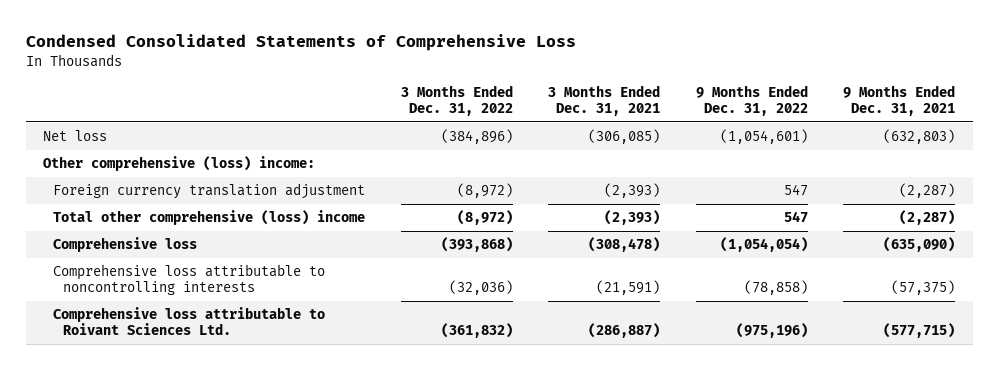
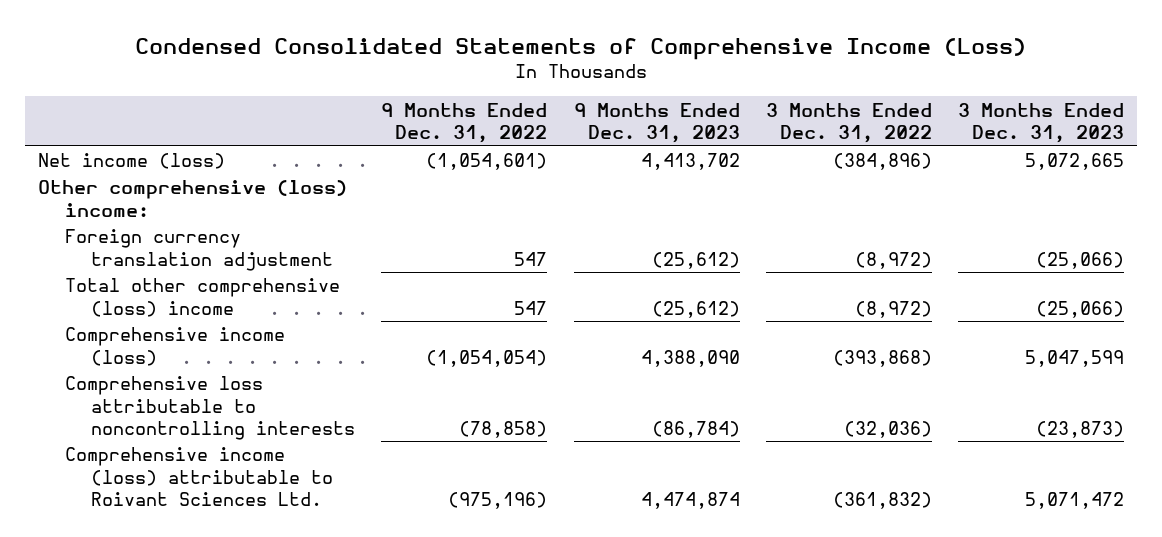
- Condensed Consolidated Statements of Comprehensive Loss
+ Condensed Consolidated Statements of Comprehensive Income (Loss)
- | 3 Months Ended Dec. 31, 2022 | 3 Months Ended Dec. 31, 2021 | 9 Months Ended Dec. 31, 2022 | 9 Months Ended Dec. 31, 2021
+ | 9 Months Ended Dec. 31, 2022 | 9 Months Ended Dec. 31, 2023 | 3 Months Ended Dec. 31, 2022 | 3 Months Ended Dec. 31, 2023
- Net loss | (384,896) | (306,085) | (1,054,601) | (632,803)
+ Net income (loss) | (1,054,601) | 4,413,702 | (384,896) | 5,072,665
- Comprehensive loss | (393,868) | (308,478) | (1,054,054) | (635,090)
+ Comprehensive income (loss) | (1,054,054) | 4,388,090 | (393,868) | 5,047,599
- Comprehensive loss attributable to Roivant Sciences Ltd. | (361,832) | (286,887) | (975,196) | (577,715)
+ Comprehensive income (loss) attributable to Roivant Sciences Ltd. | (975,196) | 4,474,874 | (361,832) | 5,071,472

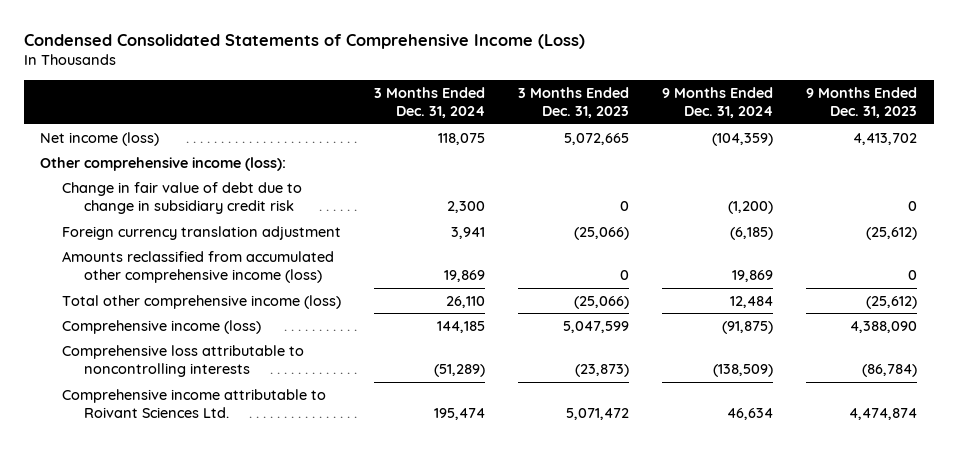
- | 9 Months Ended Dec. 31, 2022 | 9 Months Ended Dec. 31, 2023 | 3 Months Ended Dec. 31, 2022 | 3 Months Ended Dec. 31, 2023
+ | 3 Months Ended Dec. 31, 2024 | 3 Months Ended Dec. 31, 2023 | 9 Months Ended Dec. 31, 2024 | 9 Months Ended Dec. 31, 2023
- Other comprehensive (loss) income:
+ Other comprehensive income (loss):
+ Change in fair value of debt due to change in subsidiary credit risk | 2,300 | 0 | (1,200) | 0
- Total other comprehensive (loss) income | 547 | (25,612) | (8,972) | (25,066)
+ Amounts reclassified from accumulated other comprehensive income (loss) | 19,869 | 0 | 19,869 | 0
+ Total other comprehensive income (loss) | 26,110 | (25,066) | 12,484 | (25,612)
- Comprehensive income (loss) attributable to Roivant Sciences Ltd. | (975,196) | 4,474,874 | (361,832) | 5,071,472
+ Comprehensive income attributable to Roivant Sciences Ltd. | 195,474 | 5,071,472 | 46,634 | 4,474,874

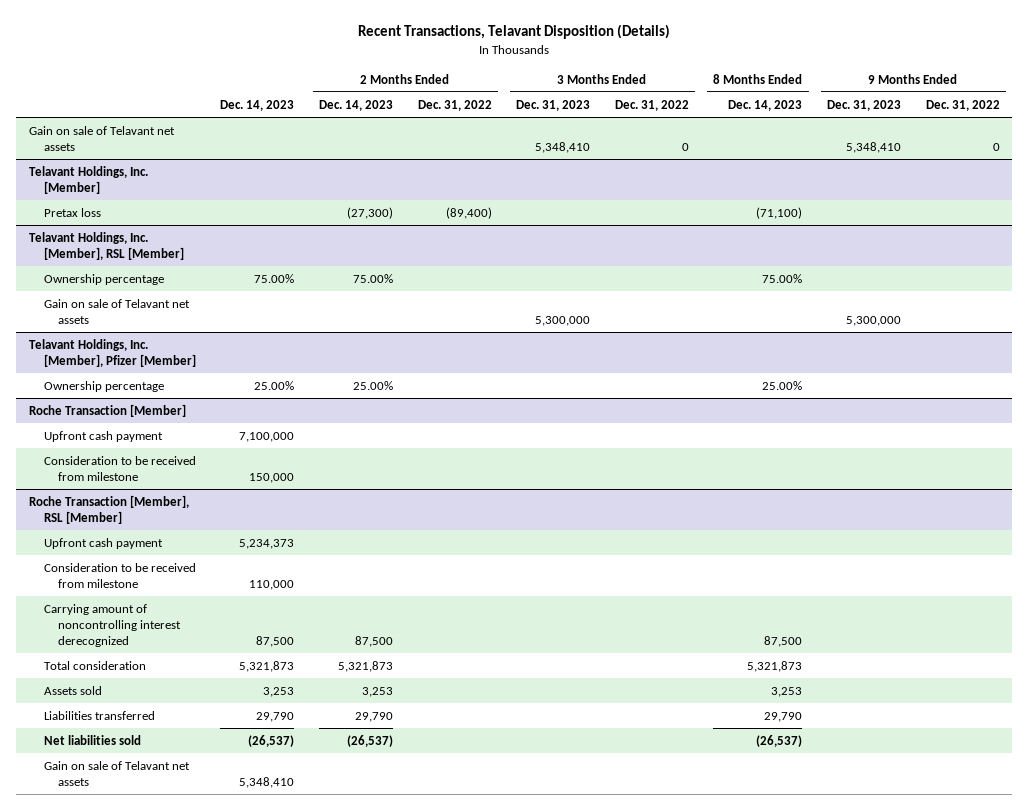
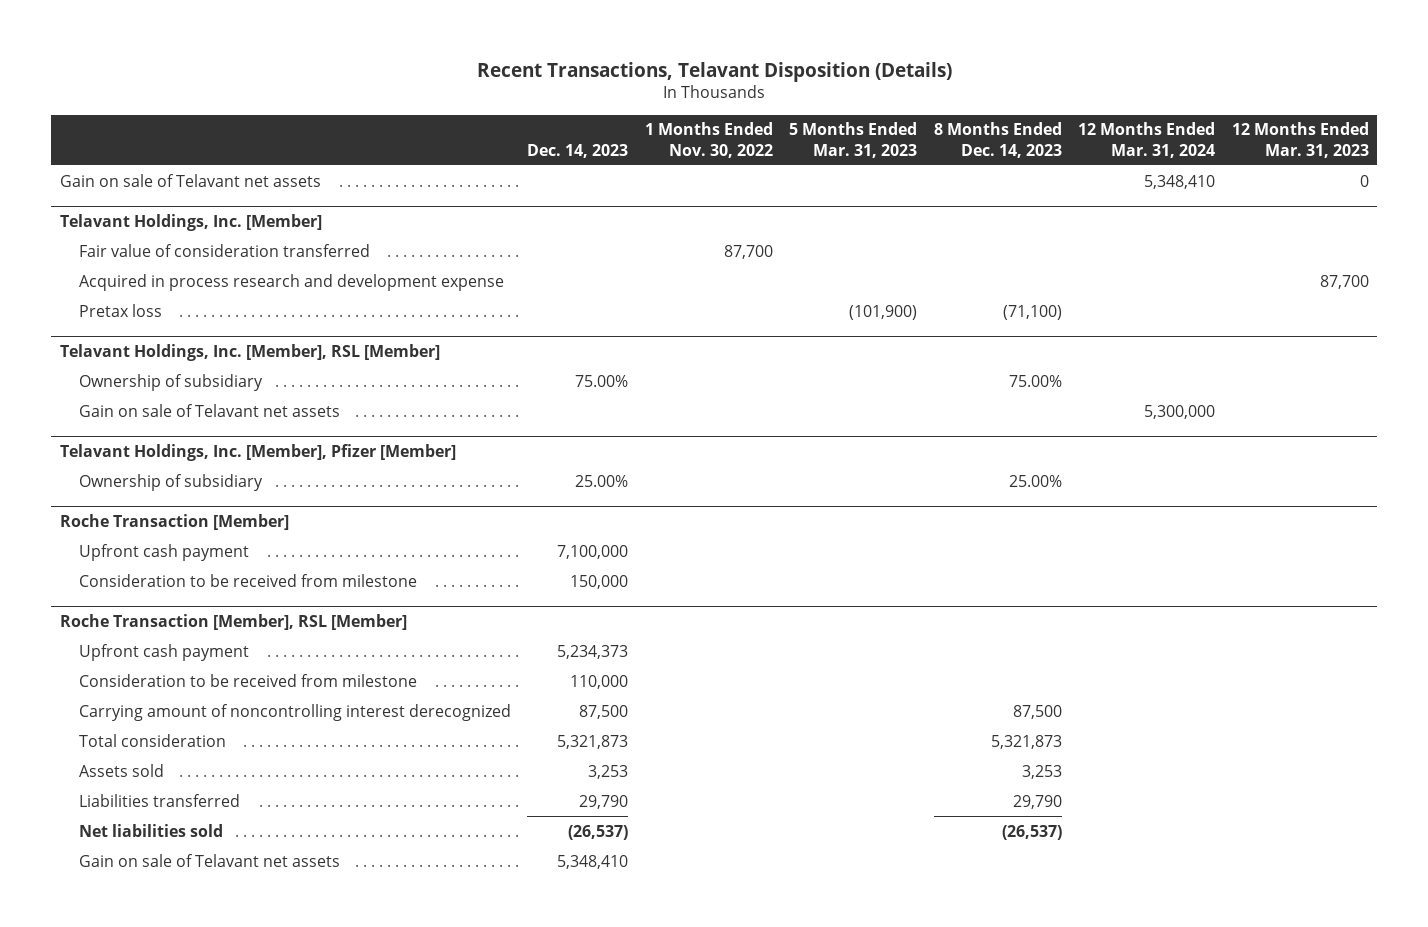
- | Dec. 14, 2023 | 2 Months Ended Dec. 14, 2023 | 2 Months Ended Dec. 31, 2022 | 3 Months Ended Dec. 31, 2023 | 3 Months Ended Dec. 31, 2022 | 8 Months Ended Dec. 14, 2023 | 9 Months Ended Dec. 31, 2023 | 9 Months Ended Dec. 31, 2022
+ | Dec. 14, 2023 | 1 Months Ended Nov. 30, 2022 | 5 Months Ended Mar. 31, 2023 | 8 Months Ended Dec. 14, 2023 | 12 Months Ended Mar. 31, 2024 | 12 Months Ended Mar. 31, 2023
@ Telavant Holdings, Inc. [Member]
+ Fair value of consideration transferred | | 87,700 | | | |
+ Acquired in process research and development expense | | | | | | 87,700
@ Telavant Holdings, Inc. [Member], RSL [Member]
- Ownership percentage | 75.00% | 75.00% | | | | 75.00% | |
+ Ownership of subsidiary | 75.00% | | | 75.00% | |
@ Telavant Holdings, Inc. [Member], Pfizer [Member]
- Ownership percentage | 25.00% | 25.00% | | | | 25.00% | |
+ Ownership of subsidiary | 25.00% | | | 25.00% | |

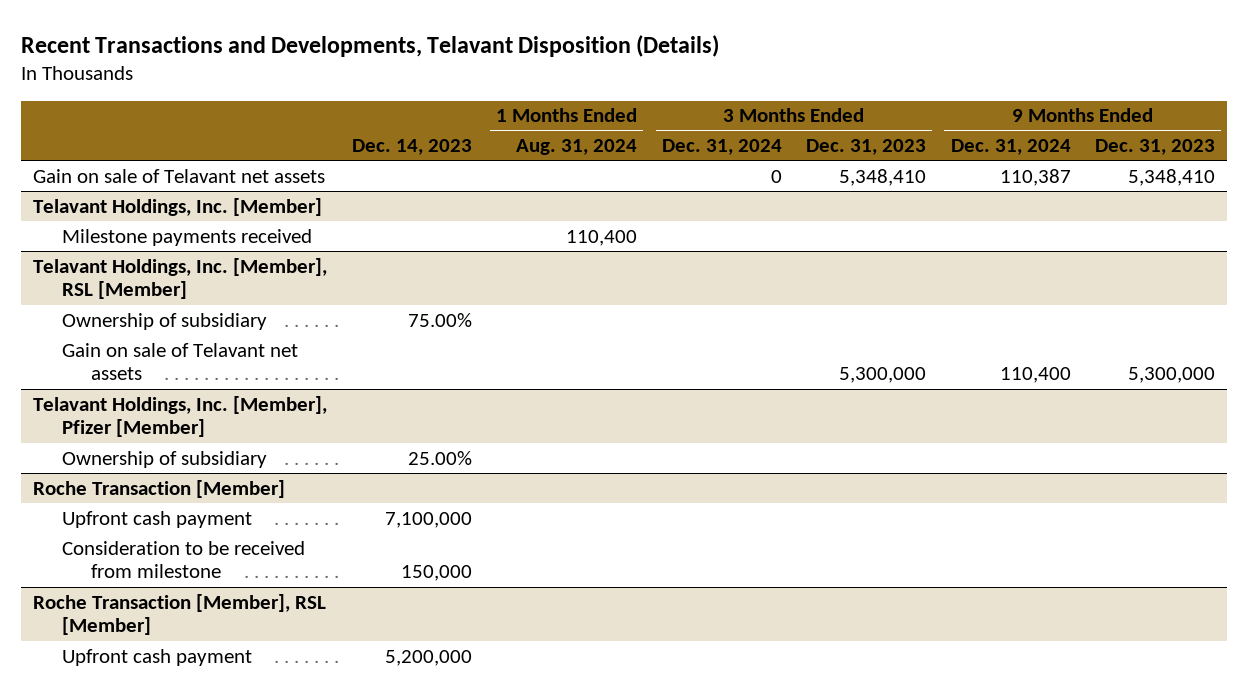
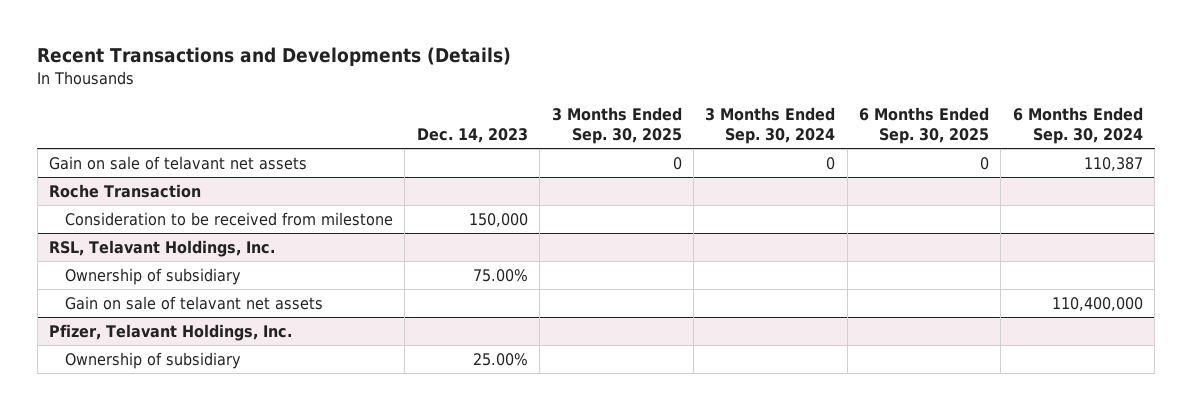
- Recent Transactions and Developments, Telavant Disposition (Details)
+ Recent Transactions and Developments (Details)
- | Dec. 14, 2023 | 1 Months Ended Aug. 31, 2024 | 3 Months Ended Dec. 31, 2024 | 3 Months Ended Dec. 31, 2023 | 9 Months Ended Dec. 31, 2024 | 9 Months Ended Dec. 31, 2023
+ | Dec. 14, 2023 | 3 Months Ended Sep. 30, 2025 | 3 Months Ended Sep. 30, 2024 | 6 Months Ended Sep. 30, 2025 | 6 Months Ended Sep. 30, 2024
- Gain on sale of Telavant net assets | | | 0 | 5,348,410 | 110,387 | 5,348,410
- Telavant Holdings, Inc. [Member]
- Milestone payments received | | 110,400 | | | |
- Telavant Holdings, Inc. [Member], RSL [Member]
+ Gain on sale of telavant net assets | | 0 | 0 | 0 | 110,387
+ Roche Transaction
+ Consideration to be received from milestone | 150,000 | | | |
+ RSL, Telavant Holdings, Inc.
- Gain on sale of Telavant net assets | | | | 5,300,000 | 110,400 | 5,300,000
- Telavant Holdings, Inc. [Member], Pfizer [Member]
+ Gain on sale of telavant net assets | | | | | 110,400,000
+ Pfizer, Telavant Holdings, Inc.
- Roche Transaction [Member]
- Upfront cash payment | 7,100,000 | | | | |
- Consideration to be received from milestone | 150,000 | | | | |
- Roche Transaction [Member], RSL [Member]
- Upfront cash payment | 5,200,000 | | | | |

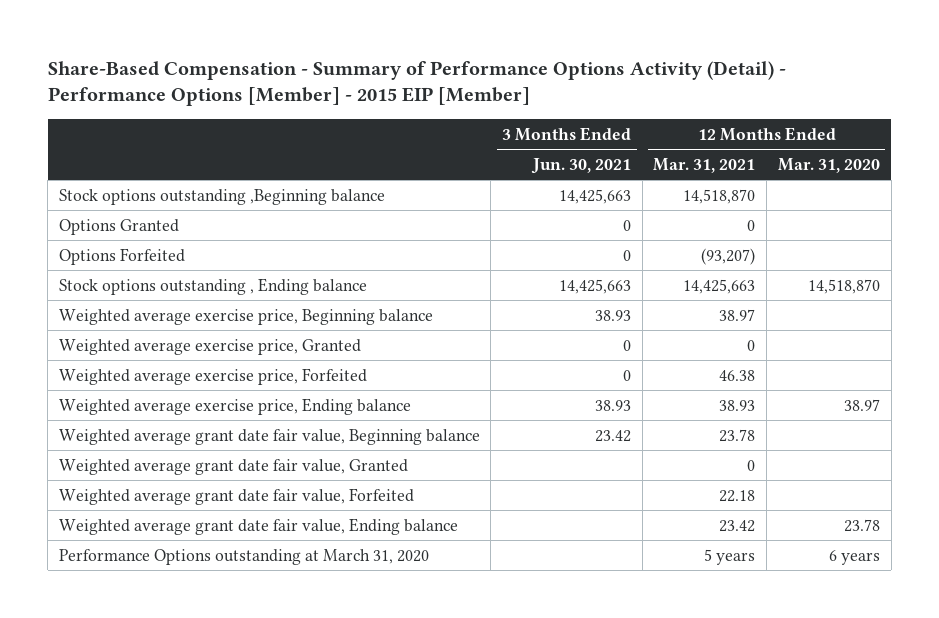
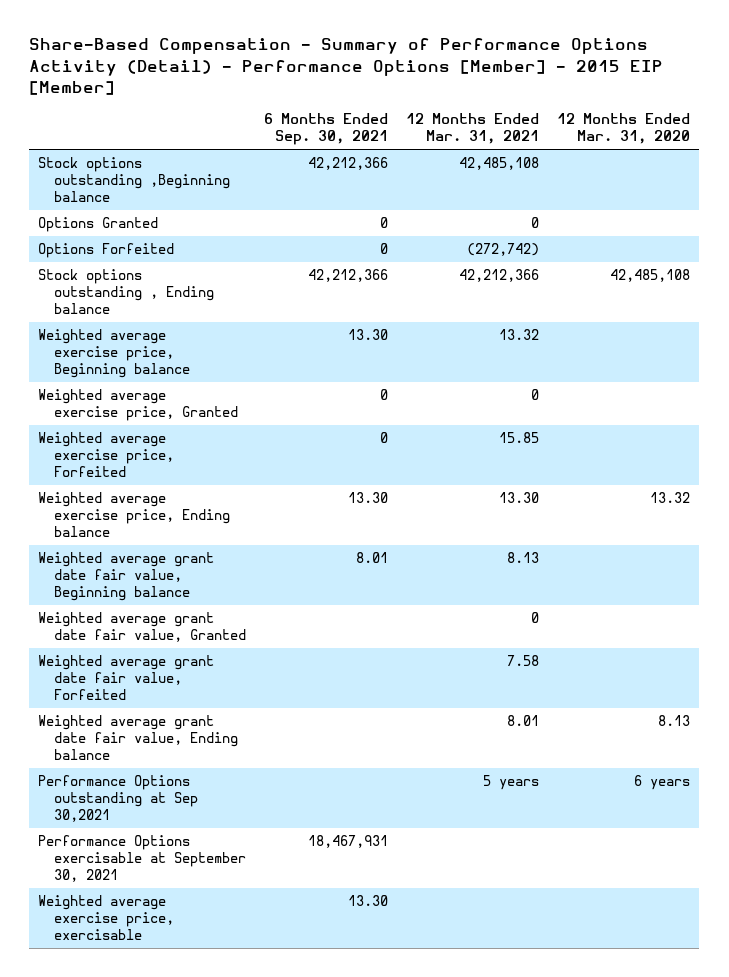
- | 3 Months Ended Jun. 30, 2021 | 12 Months Ended Mar. 31, 2021 | 12 Months Ended Mar. 31, 2020
+ | 6 Months Ended Sep. 30, 2021 | 12 Months Ended Mar. 31, 2021 | 12 Months Ended Mar. 31, 2020
- Stock options outstanding ,Beginning balance | 14,425,663 | 14,518,870 |
+ Stock options outstanding ,Beginning balance | 42,212,366 | 42,485,108 |
- Options Forfeited | 0 | (93,207) |
- Stock options outstanding , Ending balance | 14,425,663 | 14,425,663 | 14,518,870
- Weighted average exercise price, Beginning balance | 38.93 | 38.97 |
+ Options Forfeited | 0 | (272,742) |
+ Stock options outstanding , Ending balance | 42,212,366 | 42,212,366 | 42,485,108
+ Weighted average exercise price, Beginning balance | 13.30 | 13.32 |
- Weighted average exercise price, Forfeited | 0 | 46.38 |
- Weighted average exercise price, Ending balance | 38.93 | 38.93 | 38.97
- Weighted average grant date fair value, Beginning balance | 23.42 | 23.78 |
+ Weighted average exercise price, Forfeited | 0 | 15.85 |
+ Weighted average exercise price, Ending balance | 13.30 | 13.30 | 13.32
+ Weighted average grant date fair value, Beginning balance | 8.01 | 8.13 |
- Weighted average grant date fair value, Forfeited | | 22.18 |
- Weighted average grant date fair value, Ending balance | | 23.42 | 23.78
- Performance Options outstanding at March 31, 2020 | | 5 years | 6 years
+ Weighted average grant date fair value, Forfeited | | 7.58 |
+ Weighted average grant date fair value, Ending balance | | 8.01 | 8.13
+ Performance Options outstanding at Sep 30,2021 | | 5 years | 6 years
+ Performance Options exercisable at September 30, 2021 | 18,467,931 | |
+ Weighted average exercise price, exercisable | 13.30 | |

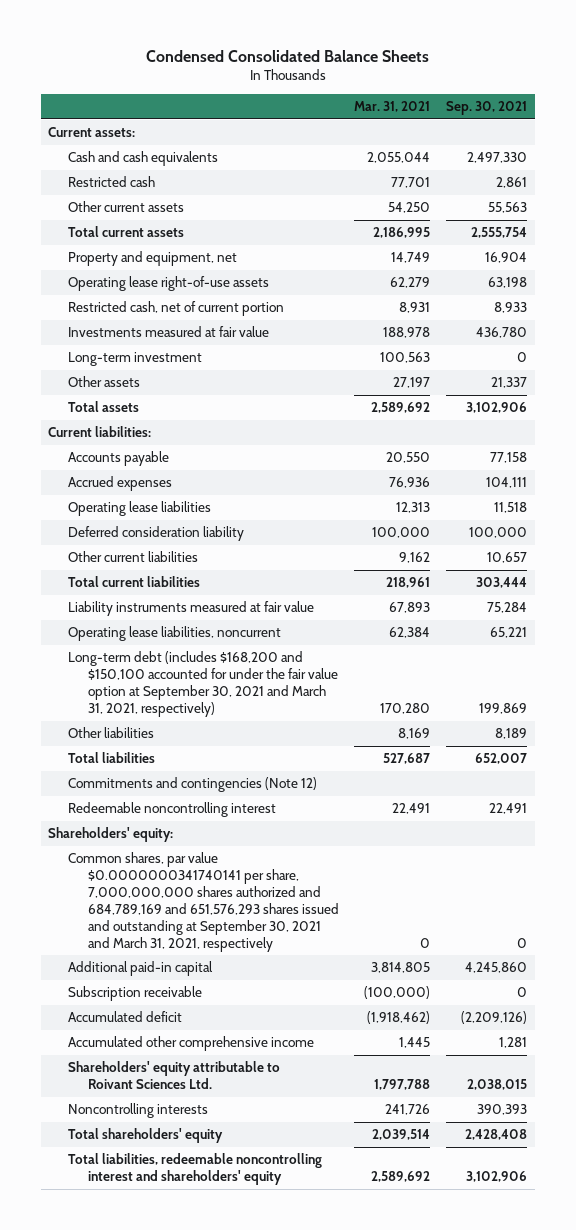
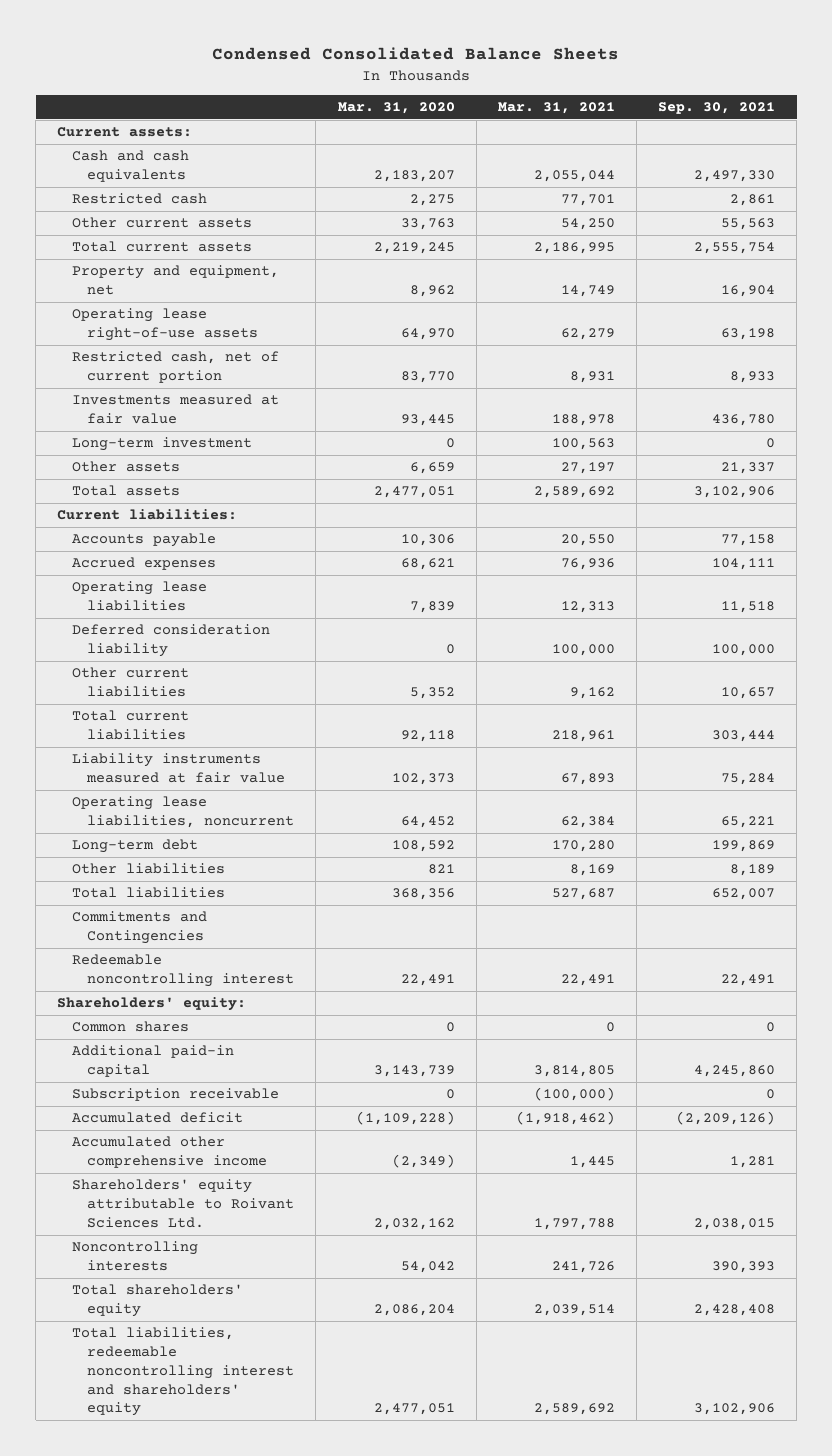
- | Mar. 31, 2021 | Sep. 30, 2021
+ | Mar. 31, 2020 | Mar. 31, 2021 | Sep. 30, 2021
- Long-term debt (includes $168,200 and $150,100 accounted for under the fair value option at September 30, 2021 and March 31, 2021, respectively) | 170,280 | 199,869
+ Long-term debt | 108,592 | 170,280 | 199,869
- Commitments and contingencies (Note 12)
+ Commitments and Contingencies
- Common shares, par value $0.0000000341740141 per share, 7,000,000,000 shares authorized and 684,789,169 and 651,576,293 shares issued and outstanding at September 30, 2021 and March 31, 2021, respectively | 0 | 0
+ Common shares | 0 | 0 | 0

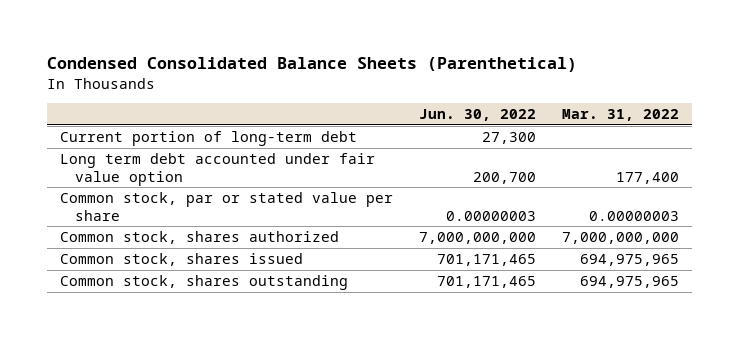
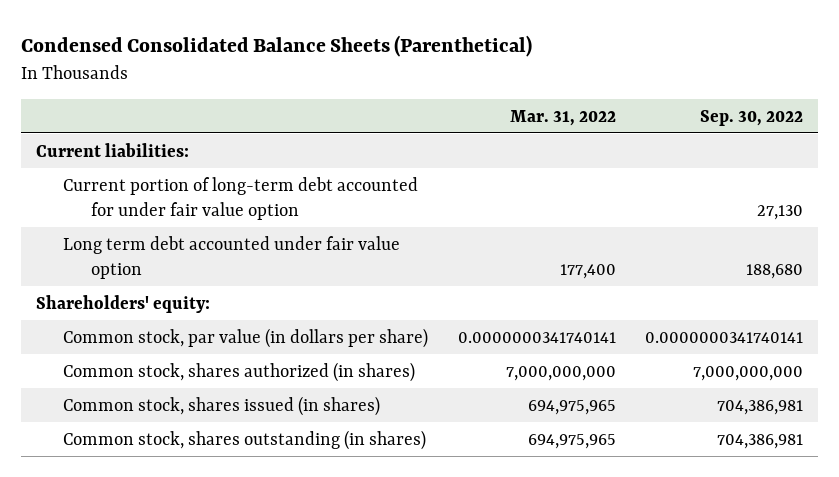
- | Jun. 30, 2022 | Mar. 31, 2022
+ | Mar. 31, 2022 | Sep. 30, 2022
- Current portion of long-term debt | 27,300 |
+ Current liabilities:
+ Current portion of long-term debt accounted for under fair value option | | 27,130
- Common stock, par or stated value per share | 0.00000003 | 0.00000003
- Common stock, shares authorized | 7,000,000,000 | 7,000,000,000
- Common stock, shares issued | 701,171,465 | 694,975,965
- Common stock, shares outstanding | 701,171,465 | 694,975,965
+ Shareholders' equity:
+ Common stock, par value (in dollars per share) | 0.0000000341740141 | 0.0000000341740141
+ Common stock, shares authorized (in shares) | 7,000,000,000 | 7,000,000,000
+ Common stock, shares issued (in shares) | 694,975,965 | 704,386,981
+ Common stock, shares outstanding (in shares) | 694,975,965 | 704,386,981

